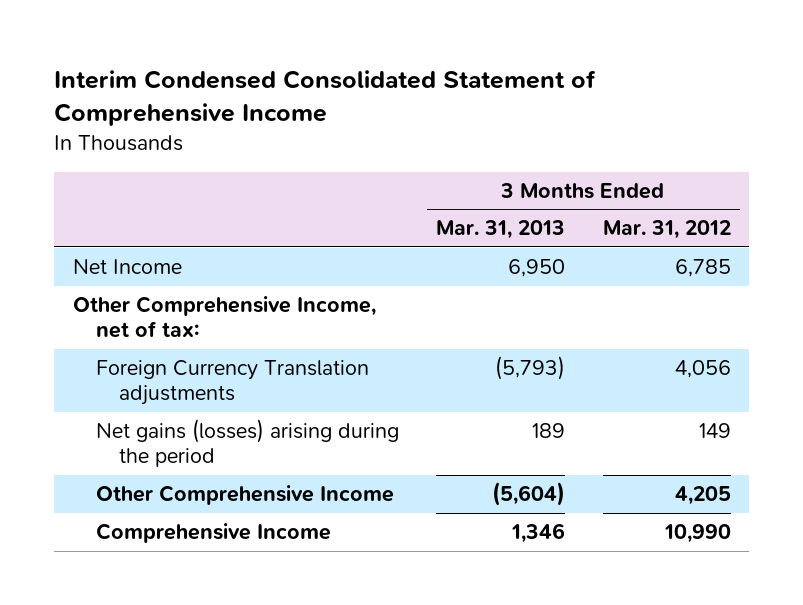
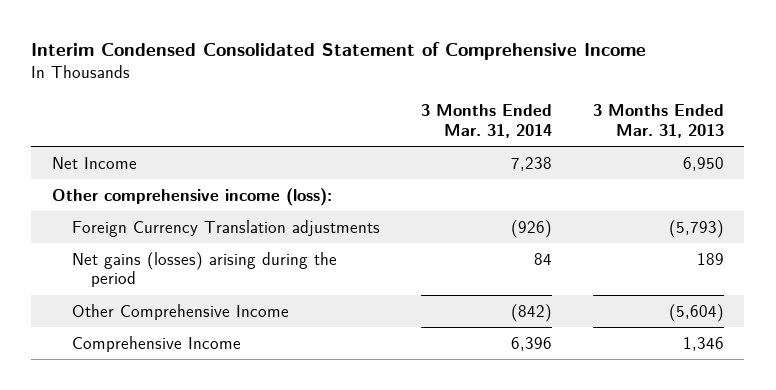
- | 3 Months Ended Mar. 31, 2013 | 3 Months Ended Mar. 31, 2012
+ | 3 Months Ended Mar. 31, 2014 | 3 Months Ended Mar. 31, 2013
- Other Comprehensive Income, net of tax:
+ Other comprehensive income (loss):

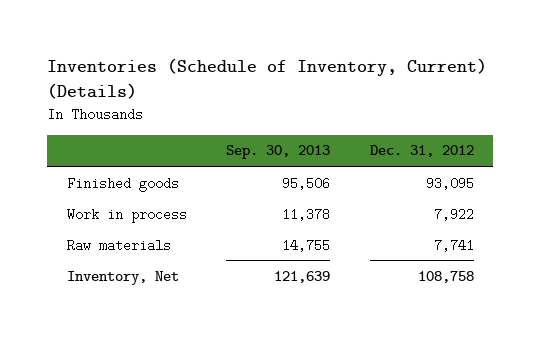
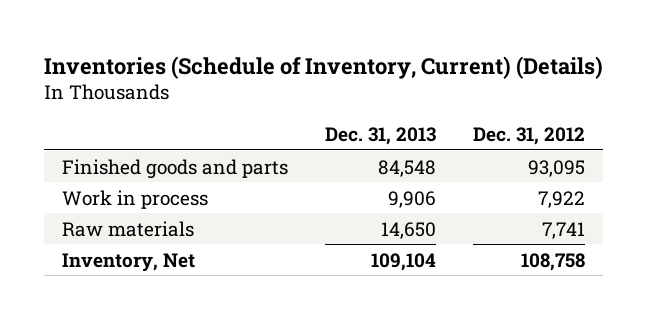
- | Sep. 30, 2013 | Dec. 31, 2012
+ | Dec. 31, 2013 | Dec. 31, 2012
- Finished goods | 95,506 | 93,095
+ Finished goods and parts | 84,548 | 93,095

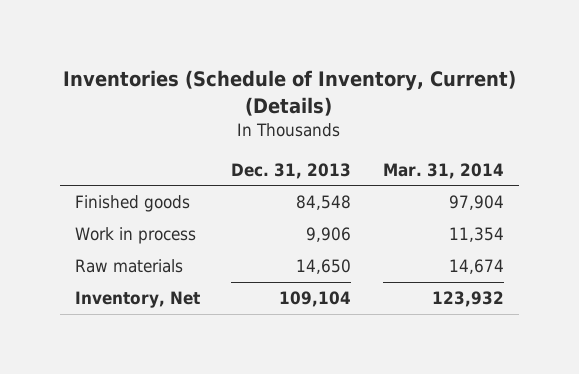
- | Dec. 31, 2013 | Dec. 31, 2012
+ | Dec. 31, 2013 | Mar. 31, 2014
- Finished goods and parts | 84,548 | 93,095
+ Finished goods | 84,548 | 97,904

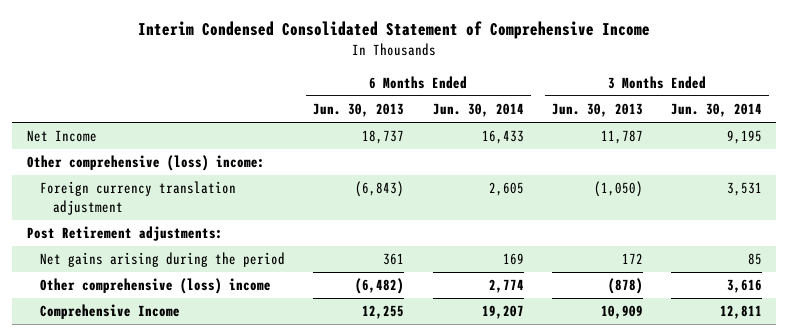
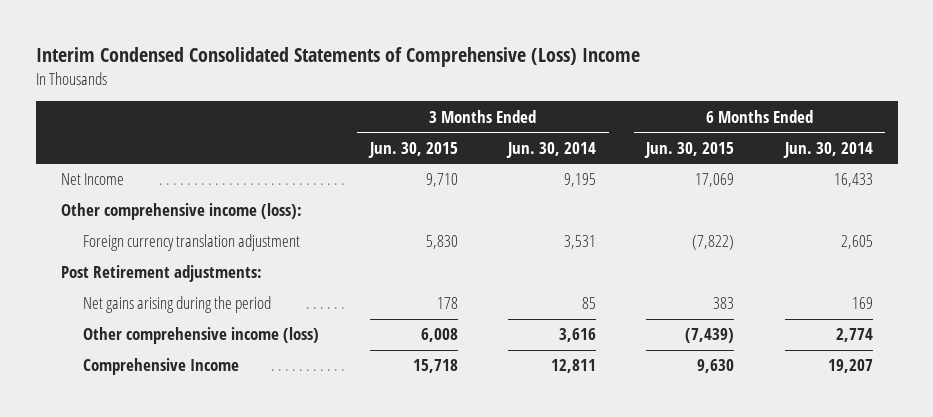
- Interim Condensed Consolidated Statement of Comprehensive Income
+ Interim Condensed Consolidated Statements of Comprehensive (Loss) Income
- | 6 Months Ended Jun. 30, 2013 | 6 Months Ended Jun. 30, 2014 | 3 Months Ended Jun. 30, 2013 | 3 Months Ended Jun. 30, 2014
+ | 3 Months Ended Jun. 30, 2015 | 3 Months Ended Jun. 30, 2014 | 6 Months Ended Jun. 30, 2015 | 6 Months Ended Jun. 30, 2014
- Other comprehensive (loss) income:
+ Other comprehensive income (loss):
- Other comprehensive (loss) income | (6,482) | 2,774 | (878) | 3,616
+ Other comprehensive income (loss) | 6,008 | 3,616 | (7,439) | 2,774

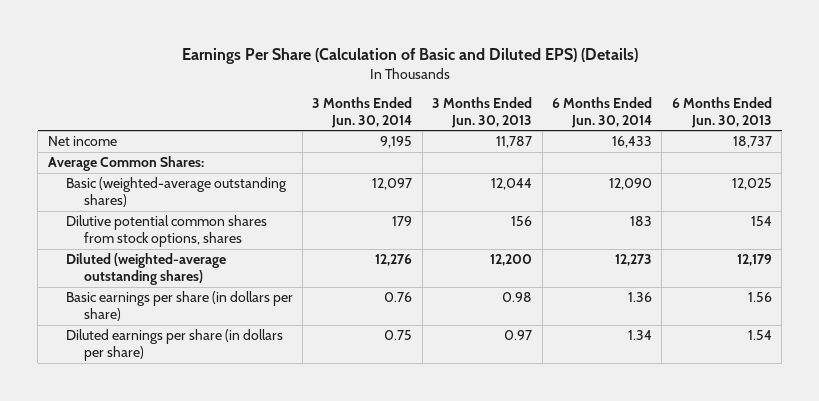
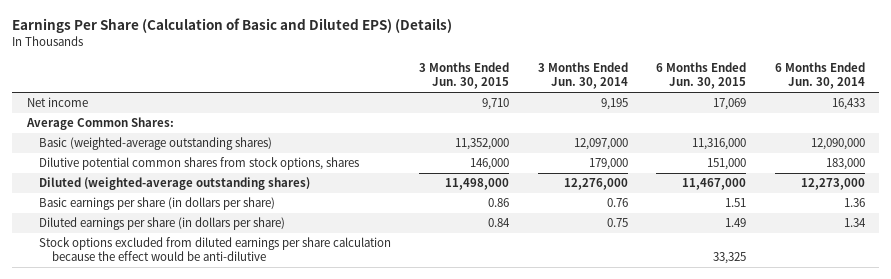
- | 3 Months Ended Jun. 30, 2014 | 3 Months Ended Jun. 30, 2013 | 6 Months Ended Jun. 30, 2014 | 6 Months Ended Jun. 30, 2013
+ | 3 Months Ended Jun. 30, 2015 | 3 Months Ended Jun. 30, 2014 | 6 Months Ended Jun. 30, 2015 | 6 Months Ended Jun. 30, 2014
- Basic (weighted-average outstanding shares) | 12,097 | 12,044 | 12,090 | 12,025
- Dilutive potential common shares from stock options, shares | 179 | 156 | 183 | 154
- Diluted (weighted-average outstanding shares) | 12,276 | 12,200 | 12,273 | 12,179
+ Basic (weighted-average outstanding shares) | 11,352,000 | 12,097,000 | 11,316,000 | 12,090,000
+ Dilutive potential common shares from stock options, shares | 146,000 | 179,000 | 151,000 | 183,000
+ Diluted (weighted-average outstanding shares) | 11,498,000 | 12,276,000 | 11,467,000 | 12,273,000
+ Stock options excluded from diluted earnings per share calculation because the effect would be anti-dilutive | | | 33,325 |

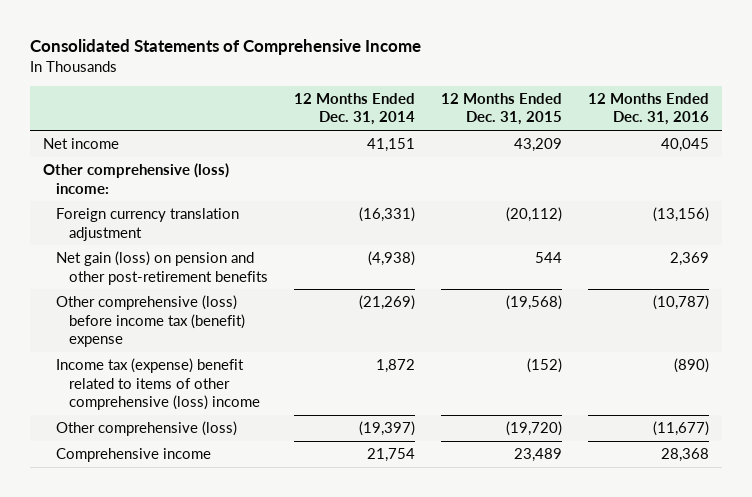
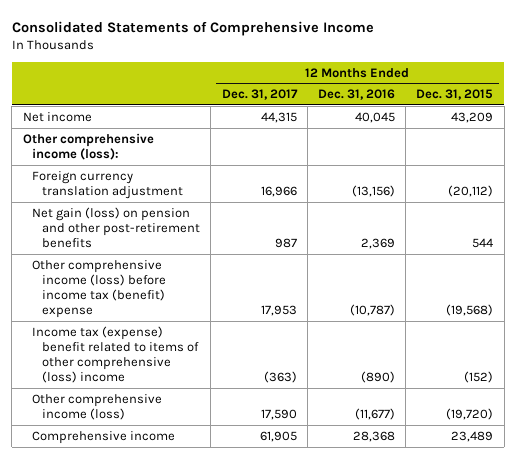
- | 12 Months Ended Dec. 31, 2014 | 12 Months Ended Dec. 31, 2015 | 12 Months Ended Dec. 31, 2016
+ | 12 Months Ended Dec. 31, 2017 | 12 Months Ended Dec. 31, 2016 | 12 Months Ended Dec. 31, 2015
- Other comprehensive (loss) income:
+ Other comprehensive income (loss):
- Other comprehensive (loss) before income tax (benefit) expense | (21,269) | (19,568) | (10,787)
+ Other comprehensive income (loss) before income tax (benefit) expense | 17,953 | (10,787) | (19,568)
- Other comprehensive (loss) | (19,397) | (19,720) | (11,677)
+ Other comprehensive income (loss) | 17,590 | (11,677) | (19,720)

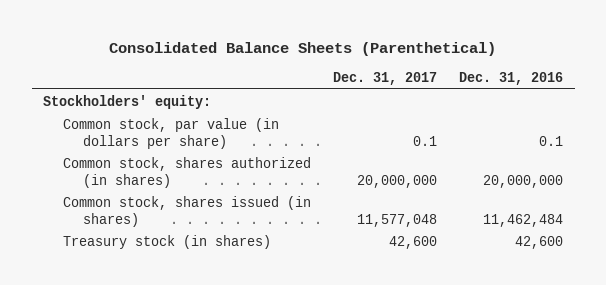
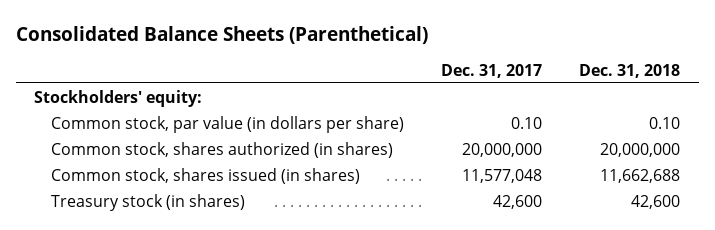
- | Dec. 31, 2017 | Dec. 31, 2016
+ | Dec. 31, 2017 | Dec. 31, 2018
- Common stock, par value (in dollars per share) | 0.1 | 0.1
+ Common stock, par value (in dollars per share) | 0.10 | 0.10

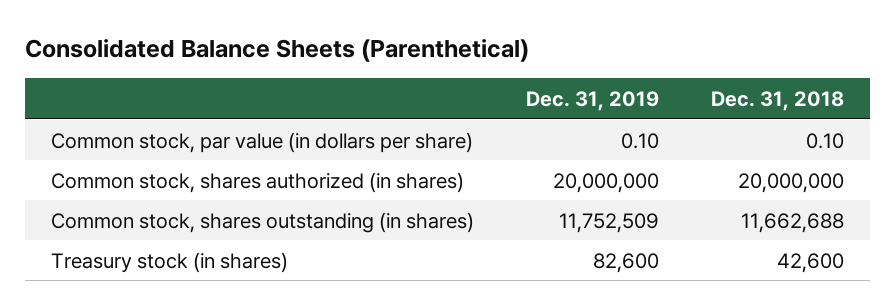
- | Dec. 31, 2017 | Dec. 31, 2018
+ | Dec. 31, 2019 | Dec. 31, 2018
- Stockholders' equity:
- Common stock, shares issued (in shares) | 11,577,048 | 11,662,688
+ Common stock, shares outstanding (in shares) | 11,752,509 | 11,662,688

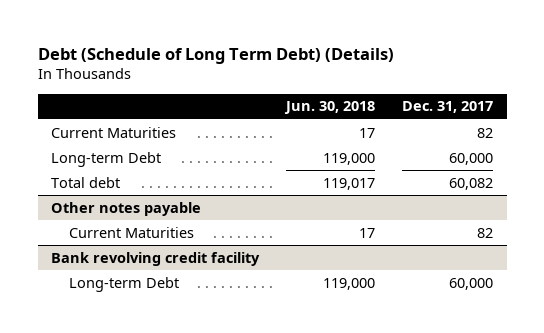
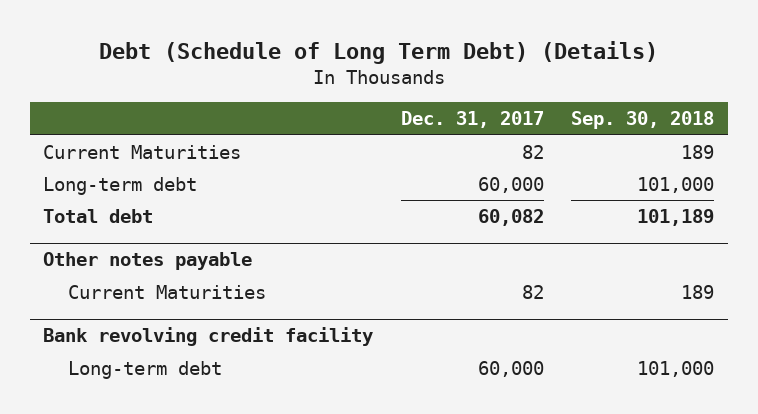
- | Jun. 30, 2018 | Dec. 31, 2017
+ | Dec. 31, 2017 | Sep. 30, 2018
- Long-term Debt | 119,000 | 60,000
+ Long-term debt | 60,000 | 101,000
@ Bank revolving credit facility
- Long-term Debt | 119,000 | 60,000
+ Long-term debt | 60,000 | 101,000

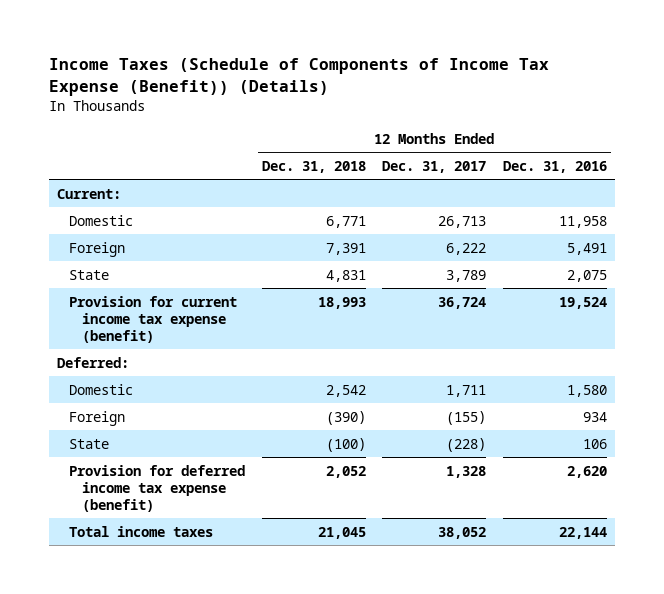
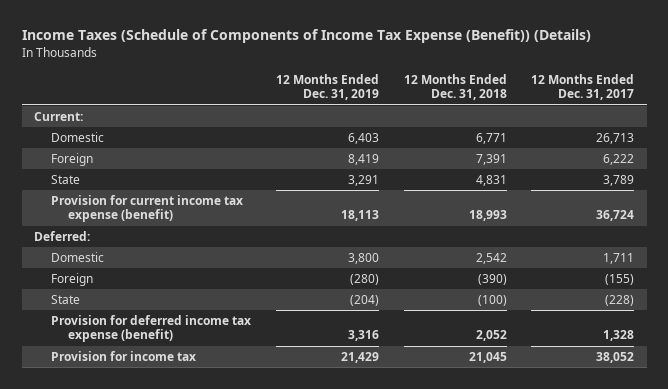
- | 12 Months Ended Dec. 31, 2018 | 12 Months Ended Dec. 31, 2017 | 12 Months Ended Dec. 31, 2016
+ | 12 Months Ended Dec. 31, 2019 | 12 Months Ended Dec. 31, 2018 | 12 Months Ended Dec. 31, 2017
- Total income taxes | 21,045 | 38,052 | 22,144
+ Provision for income tax | 21,429 | 21,045 | 38,052

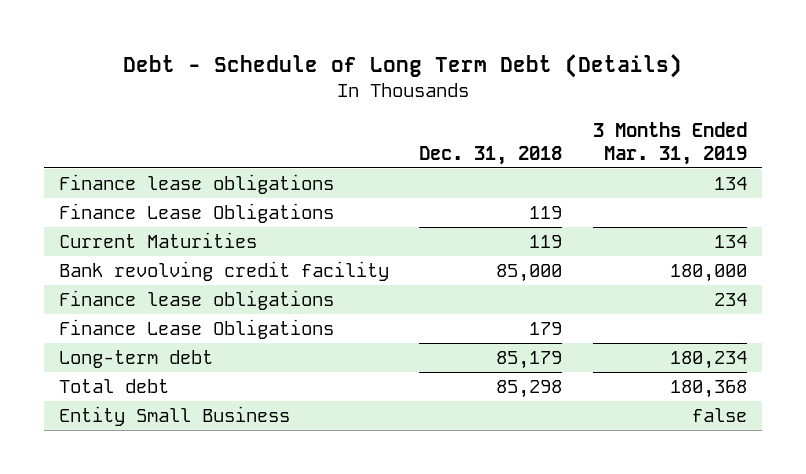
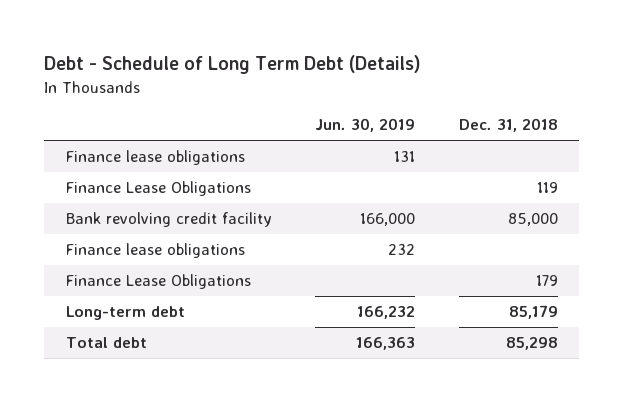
- | Dec. 31, 2018 | 3 Months Ended Mar. 31, 2019
+ | Jun. 30, 2019 | Dec. 31, 2018
- Current Maturities | 119 | 134
- Entity Small Business | | false

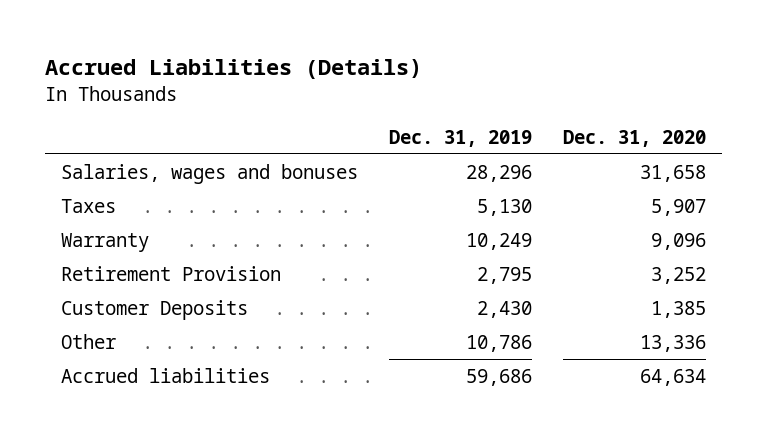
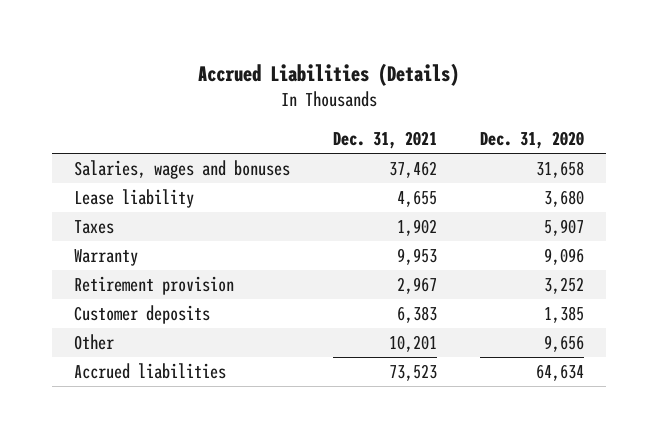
- | Dec. 31, 2019 | Dec. 31, 2020
+ | Dec. 31, 2021 | Dec. 31, 2020
+ Lease liability | 4,655 | 3,680
- Retirement Provision | 2,795 | 3,252
- Customer Deposits | 2,430 | 1,385
- Other | 10,786 | 13,336
+ Retirement provision | 2,967 | 3,252
+ Customer deposits | 6,383 | 1,385
+ Other | 10,201 | 9,656

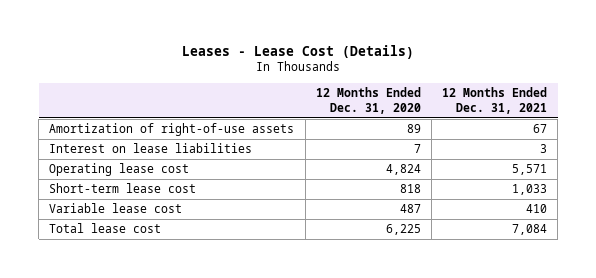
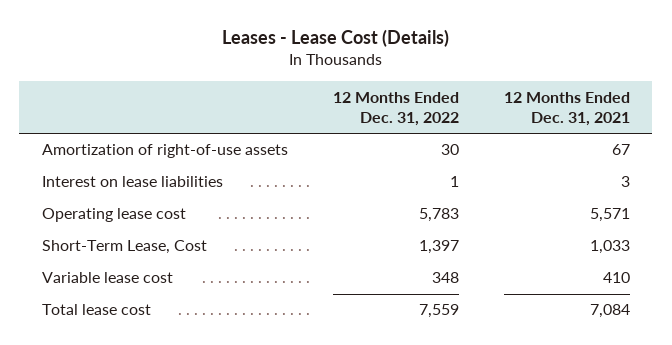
- | 12 Months Ended Dec. 31, 2020 | 12 Months Ended Dec. 31, 2021
+ | 12 Months Ended Dec. 31, 2022 | 12 Months Ended Dec. 31, 2021
- Short-term lease cost | 818 | 1,033
+ Short-Term Lease, Cost | 1,397 | 1,033

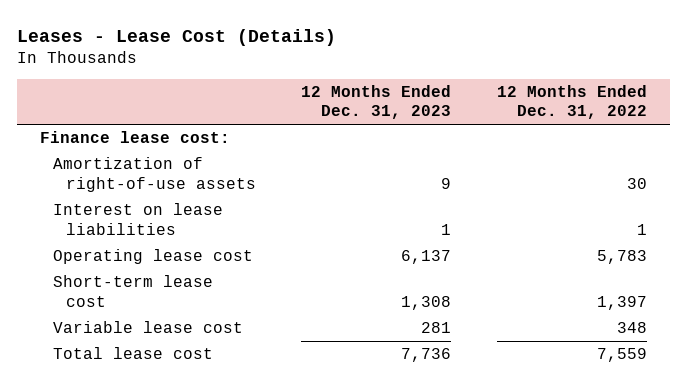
- | 12 Months Ended Dec. 31, 2022 | 12 Months Ended Dec. 31, 2021
+ | 12 Months Ended Dec. 31, 2023 | 12 Months Ended Dec. 31, 2022
+ Finance lease cost:
- Short-Term Lease, Cost | 1,397 | 1,033
+ Short-term lease cost | 1,308 | 1,397

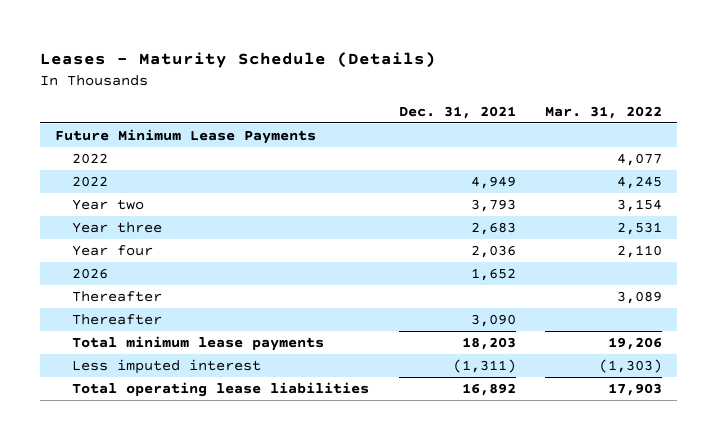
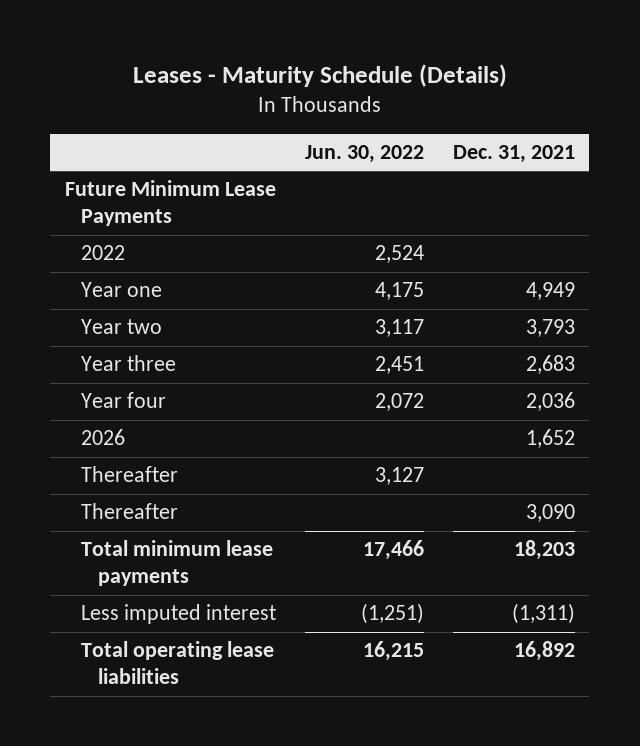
- | Dec. 31, 2021 | Mar. 31, 2022
+ | Jun. 30, 2022 | Dec. 31, 2021
- 2022 | 4,949 | 4,245
+ Year one | 4,175 | 4,949

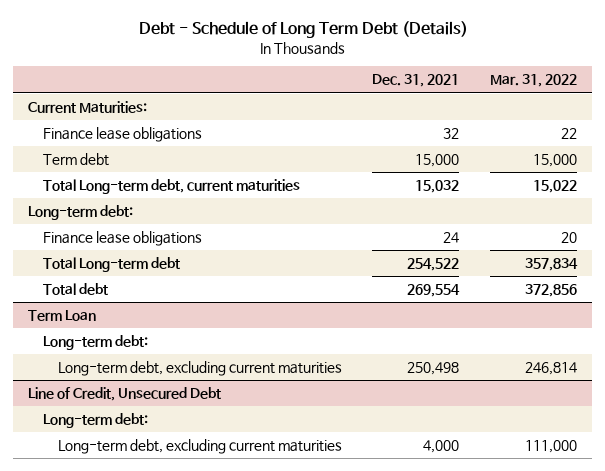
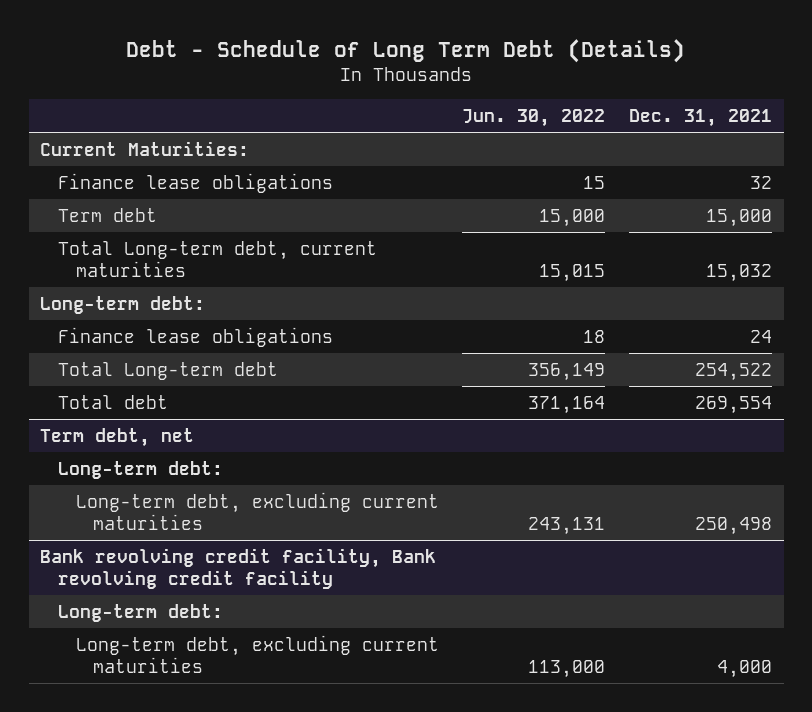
- | Dec. 31, 2021 | Mar. 31, 2022
+ | Jun. 30, 2022 | Dec. 31, 2021
- Term Loan
+ Term debt, net
- Line of Credit, Unsecured Debt
+ Bank revolving credit facility, Bank revolving credit facility

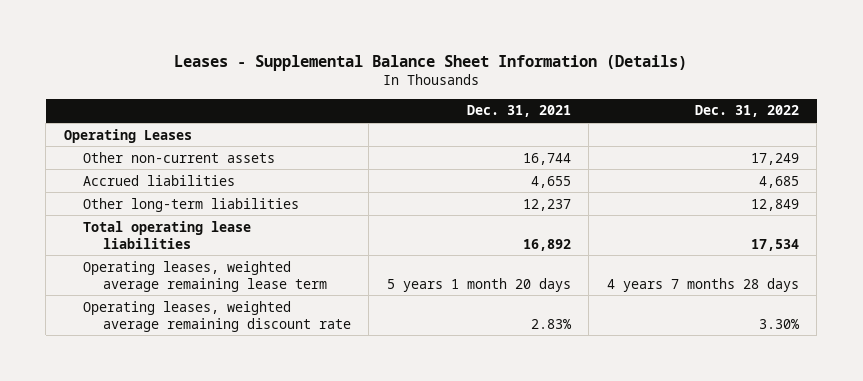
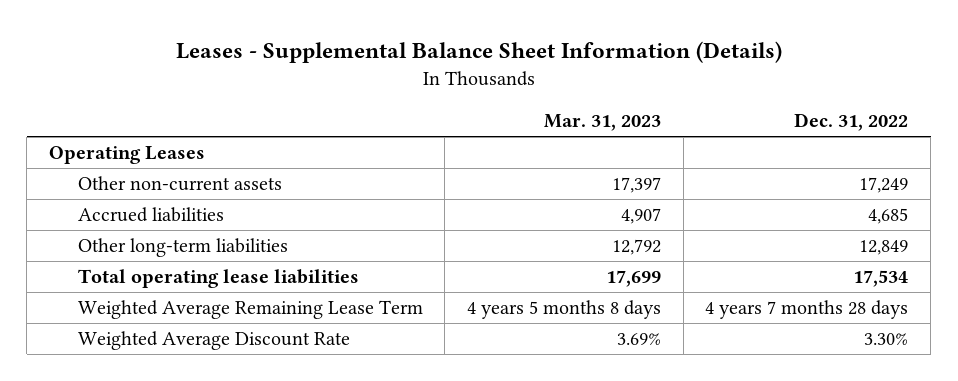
- | Dec. 31, 2021 | Dec. 31, 2022
+ | Mar. 31, 2023 | Dec. 31, 2022
- Operating leases, weighted average remaining lease term | 5 years 1 month 20 days | 4 years 7 months 28 days
- Operating leases, weighted average remaining discount rate | 2.83% | 3.30%
+ Weighted Average Remaining Lease Term | 4 years 5 months 8 days | 4 years 7 months 28 days
+ Weighted Average Discount Rate | 3.69% | 3.30%

